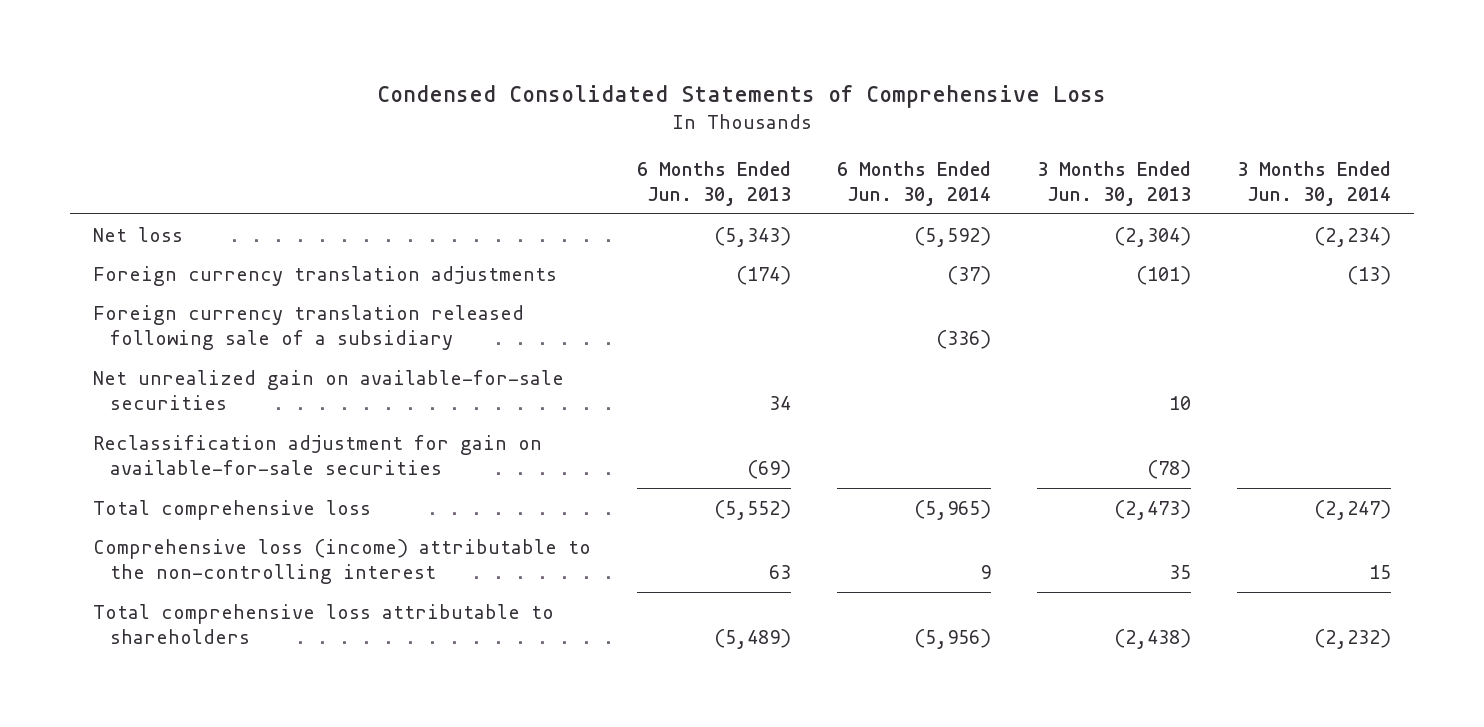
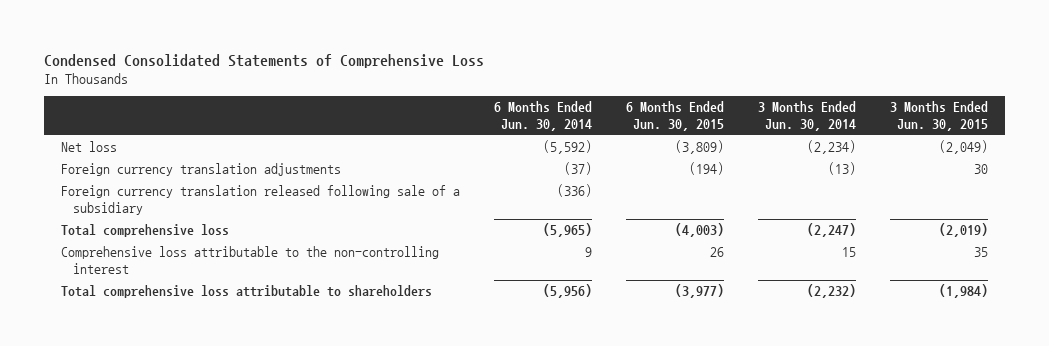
- | 6 Months Ended Jun. 30, 2013 | 6 Months Ended Jun. 30, 2014 | 3 Months Ended Jun. 30, 2013 | 3 Months Ended Jun. 30, 2014
+ | 6 Months Ended Jun. 30, 2014 | 6 Months Ended Jun. 30, 2015 | 3 Months Ended Jun. 30, 2014 | 3 Months Ended Jun. 30, 2015
- Net unrealized gain on available-for-sale securities | 34 | | 10 |
- Reclassification adjustment for gain on available-for-sale securities | (69) | | (78) |
- Comprehensive loss (income) attributable to the non-controlling interest | 63 | 9 | 35 | 15
+ Comprehensive loss attributable to the non-controlling interest | 9 | 26 | 15 | 35

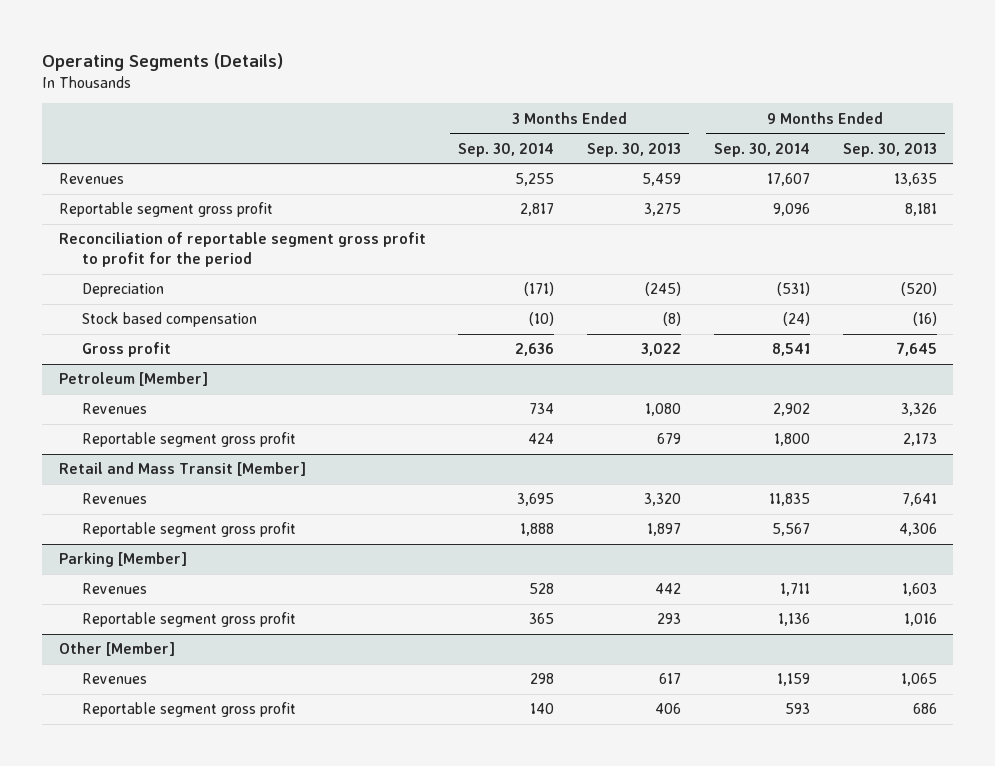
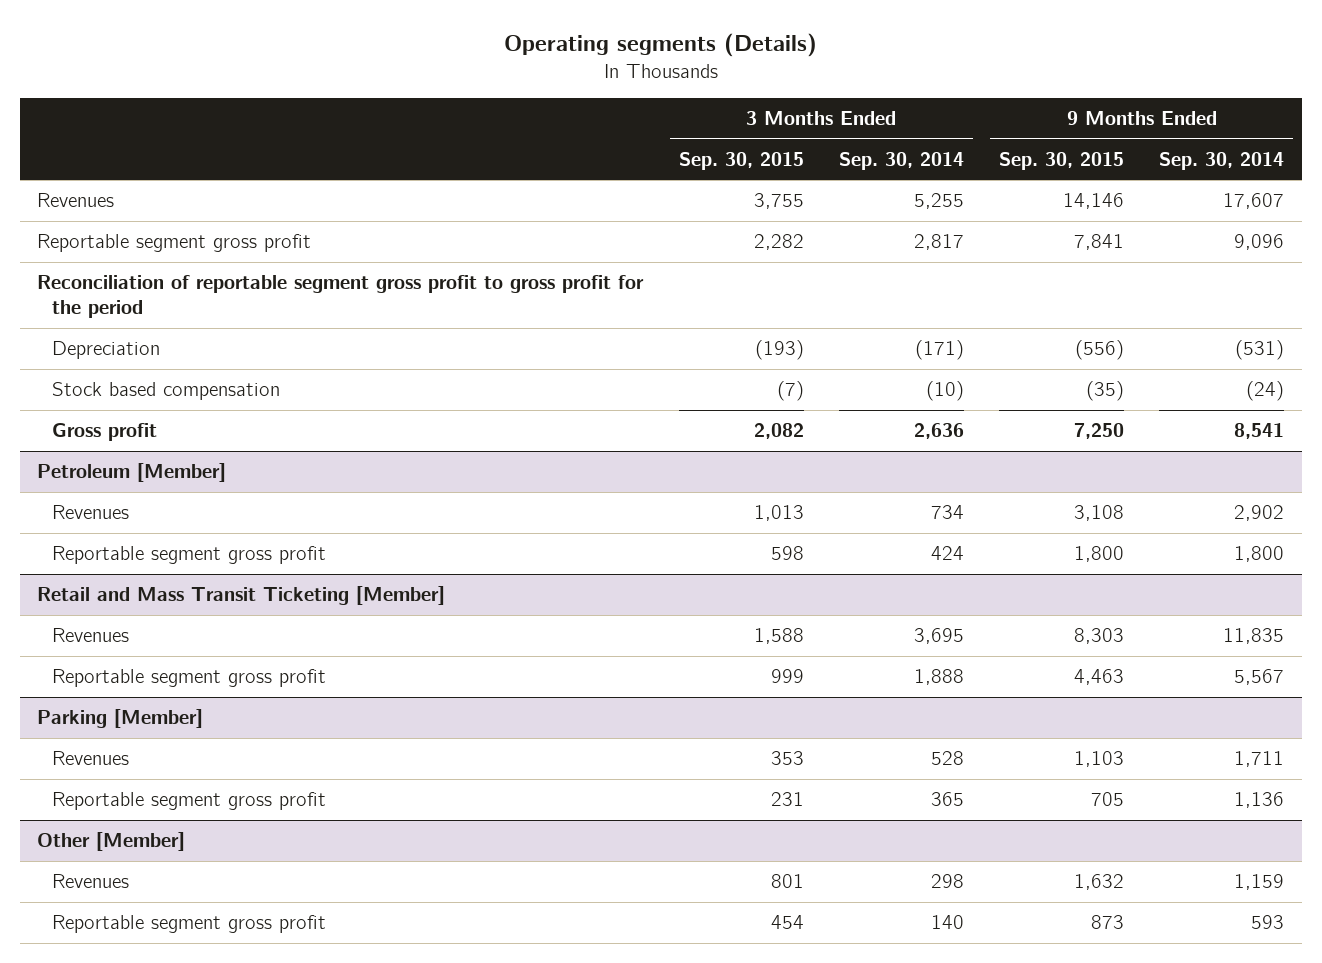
- Operating Segments (Details)
+ Operating segments (Details)
- | 3 Months Ended Sep. 30, 2014 | 3 Months Ended Sep. 30, 2013 | 9 Months Ended Sep. 30, 2014 | 9 Months Ended Sep. 30, 2013
+ | 3 Months Ended Sep. 30, 2015 | 3 Months Ended Sep. 30, 2014 | 9 Months Ended Sep. 30, 2015 | 9 Months Ended Sep. 30, 2014
- Reconciliation of reportable segment gross profit to profit for the period
+ Reconciliation of reportable segment gross profit to gross profit for the period
- Retail and Mass Transit [Member]
+ Retail and Mass Transit Ticketing [Member]

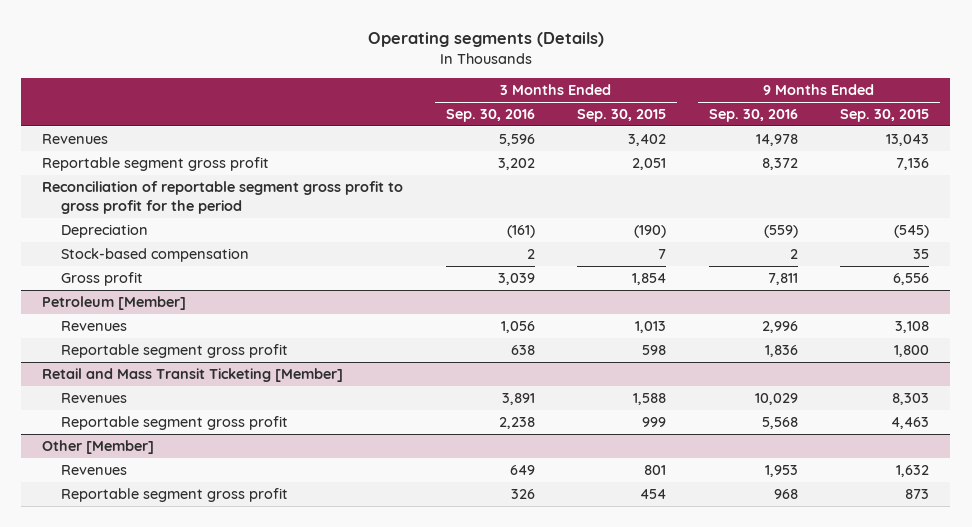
- | 3 Months Ended Sep. 30, 2015 | 3 Months Ended Sep. 30, 2014 | 9 Months Ended Sep. 30, 2015 | 9 Months Ended Sep. 30, 2014
+ | 3 Months Ended Sep. 30, 2016 | 3 Months Ended Sep. 30, 2015 | 9 Months Ended Sep. 30, 2016 | 9 Months Ended Sep. 30, 2015
- Revenues | 3,755 | 5,255 | 14,146 | 17,607
- Reportable segment gross profit | 2,282 | 2,817 | 7,841 | 9,096
+ Revenues | 5,596 | 3,402 | 14,978 | 13,043
+ Reportable segment gross profit | 3,202 | 2,051 | 8,372 | 7,136
- Depreciation | (193) | (171) | (556) | (531)
- Stock based compensation | (7) | (10) | (35) | (24)
- Gross profit | 2,082 | 2,636 | 7,250 | 8,541
+ Depreciation | (161) | (190) | (559) | (545)
+ Stock-based compensation | 2 | 7 | 2 | 35
+ Gross profit | 3,039 | 1,854 | 7,811 | 6,556
- Parking [Member]
- Revenues | 353 | 528 | 1,103 | 1,711
- Reportable segment gross profit | 231 | 365 | 705 | 1,136

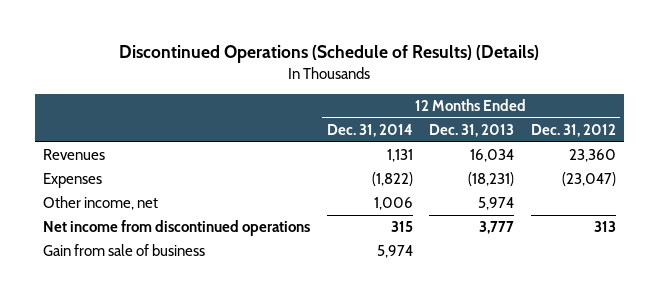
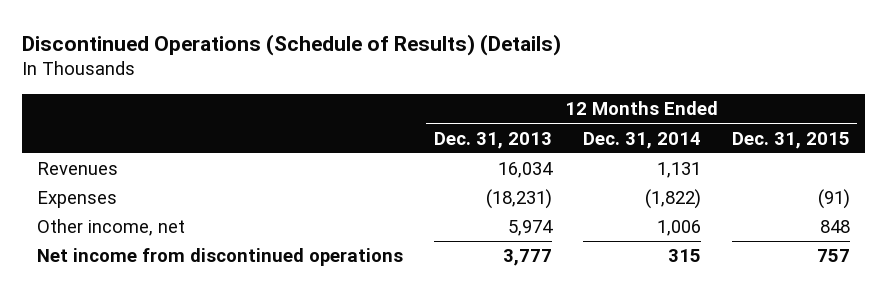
- | 12 Months Ended Dec. 31, 2014 | 12 Months Ended Dec. 31, 2013 | 12 Months Ended Dec. 31, 2012
+ | 12 Months Ended Dec. 31, 2013 | 12 Months Ended Dec. 31, 2014 | 12 Months Ended Dec. 31, 2015
- Gain from sale of business | 5,974 | |

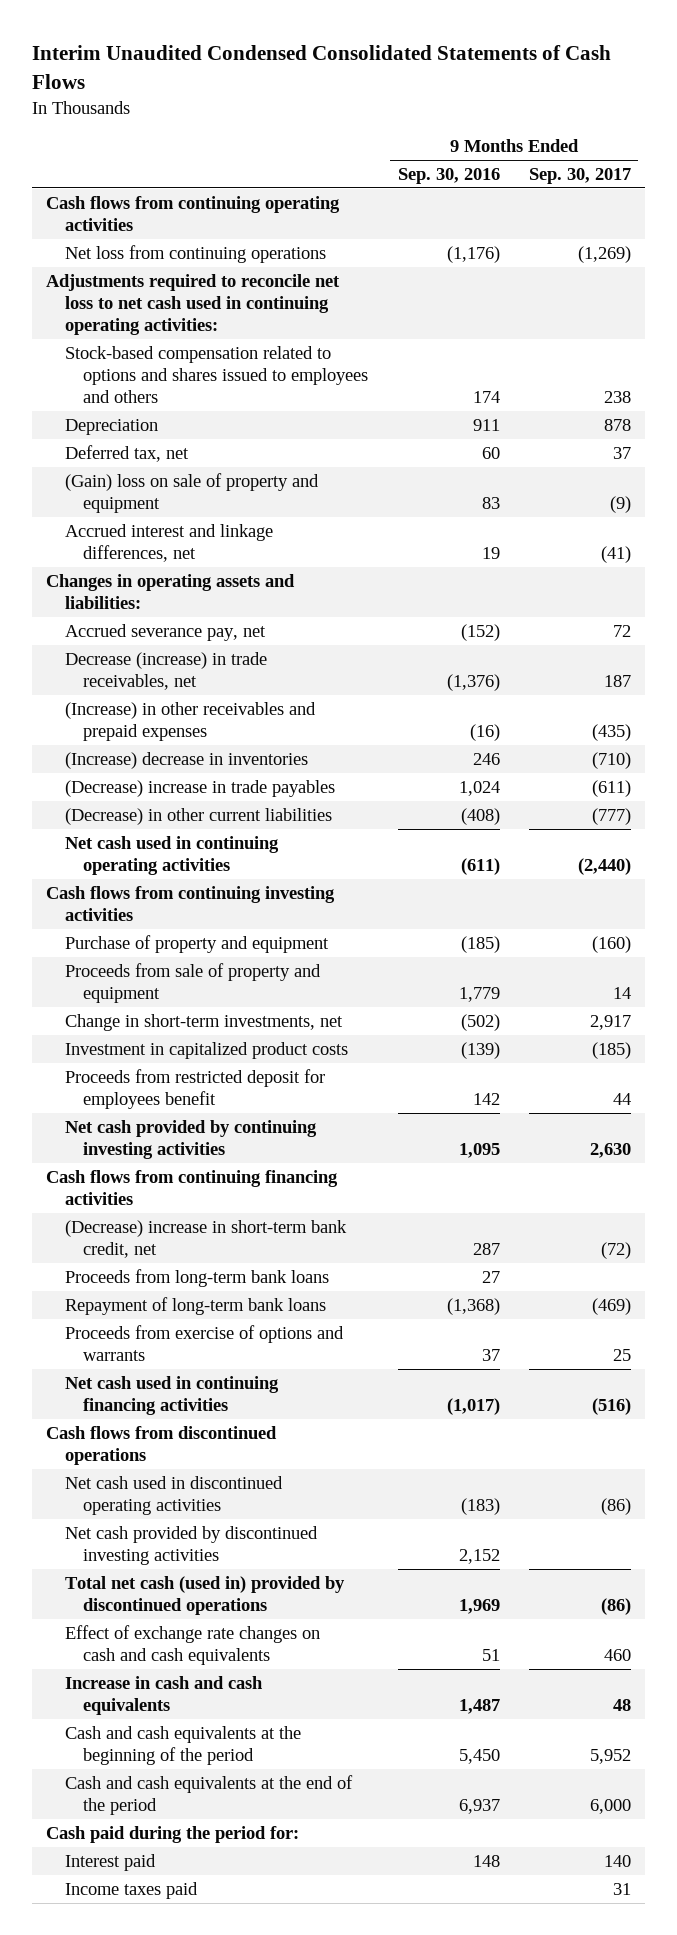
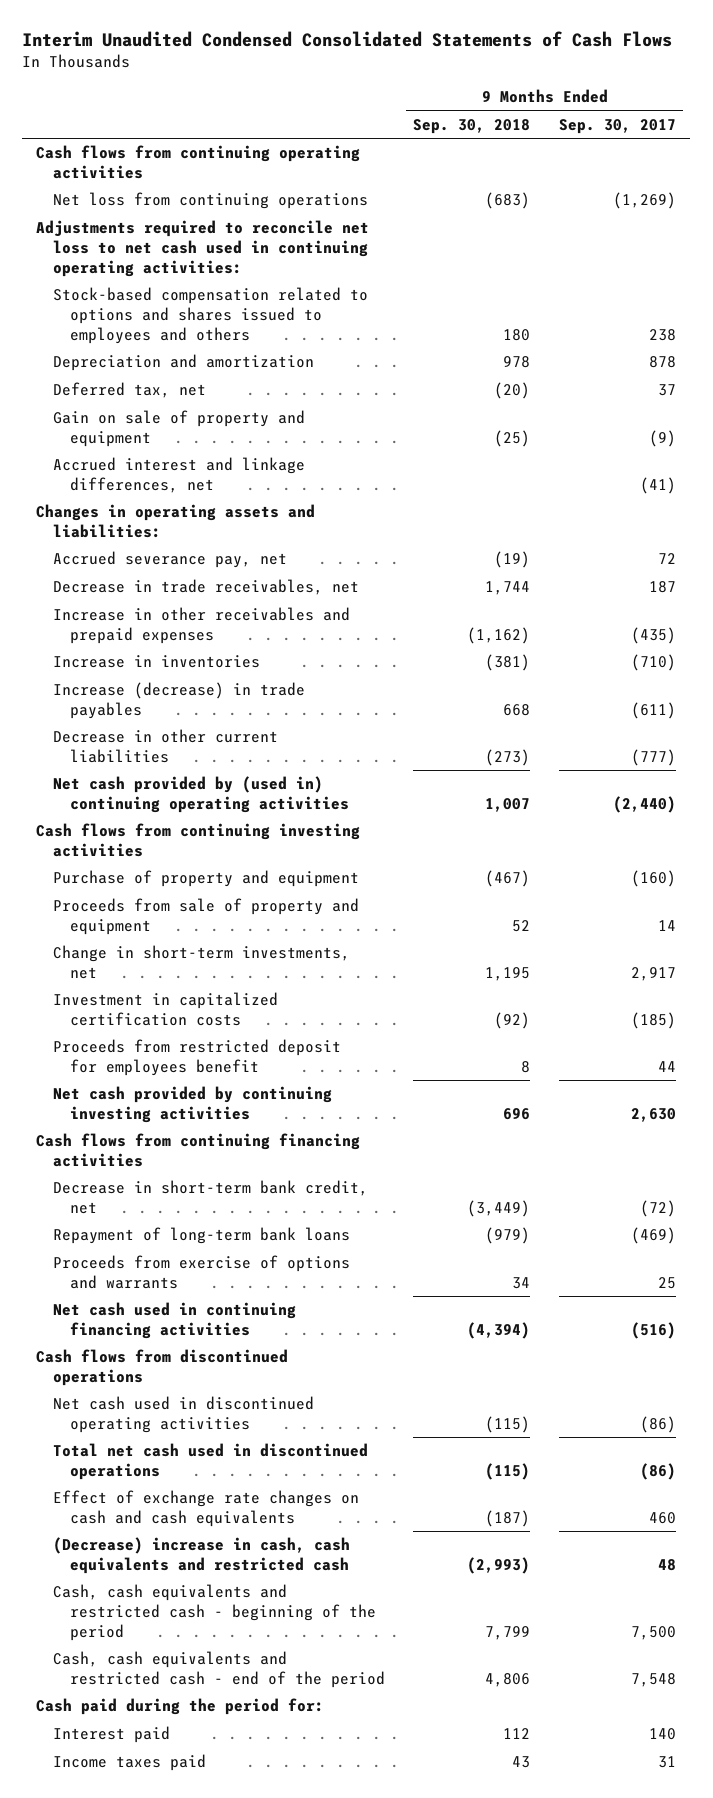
- | 9 Months Ended Sep. 30, 2016 | 9 Months Ended Sep. 30, 2017
+ | 9 Months Ended Sep. 30, 2018 | 9 Months Ended Sep. 30, 2017
- Depreciation | 911 | 878
+ Depreciation and amortization | 978 | 878
- (Gain) loss on sale of property and equipment | 83 | (9)
+ Gain on sale of property and equipment | (25) | (9)
- Decrease (increase) in trade receivables, net | (1,376) | 187
- (Increase) in other receivables and prepaid expenses | (16) | (435)
- (Increase) decrease in inventories | 246 | (710)
- (Decrease) increase in trade payables | 1,024 | (611)
- (Decrease) in other current liabilities | (408) | (777)
- Net cash used in continuing operating activities | (611) | (2,440)
+ Decrease in trade receivables, net | 1,744 | 187
+ Increase in other receivables and prepaid expenses | (1,162) | (435)
+ Increase in inventories | (381) | (710)
+ Increase (decrease) in trade payables | 668 | (611)
+ Decrease in other current liabilities | (273) | (777)
+ Net cash provided by (used in) continuing operating activities | 1,007 | (2,440)
- Investment in capitalized product costs | (139) | (185)
+ Investment in capitalized certification costs | (92) | (185)
- (Decrease) increase in short-term bank credit, net | 287 | (72)
- Proceeds from long-term bank loans | 27 |
+ Decrease in short-term bank credit, net | (3,449) | (72)
- Net cash provided by discontinued investing activities | 2,152 |
- Total net cash (used in) provided by discontinued operations | 1,969 | (86)
+ Total net cash used in discontinued operations | (115) | (86)
- Increase in cash and cash equivalents | 1,487 | 48
- Cash and cash equivalents at the beginning of the period | 5,450 | 5,952
- Cash and cash equivalents at the end of the period | 6,937 | 6,000
+ (Decrease) increase in cash, cash equivalents and restricted cash | (2,993) | 48
+ Cash, cash equivalents and restricted cash - beginning of the period | 7,799 | 7,500
+ Cash, cash equivalents and restricted cash - end of the period | 4,806 | 7,548

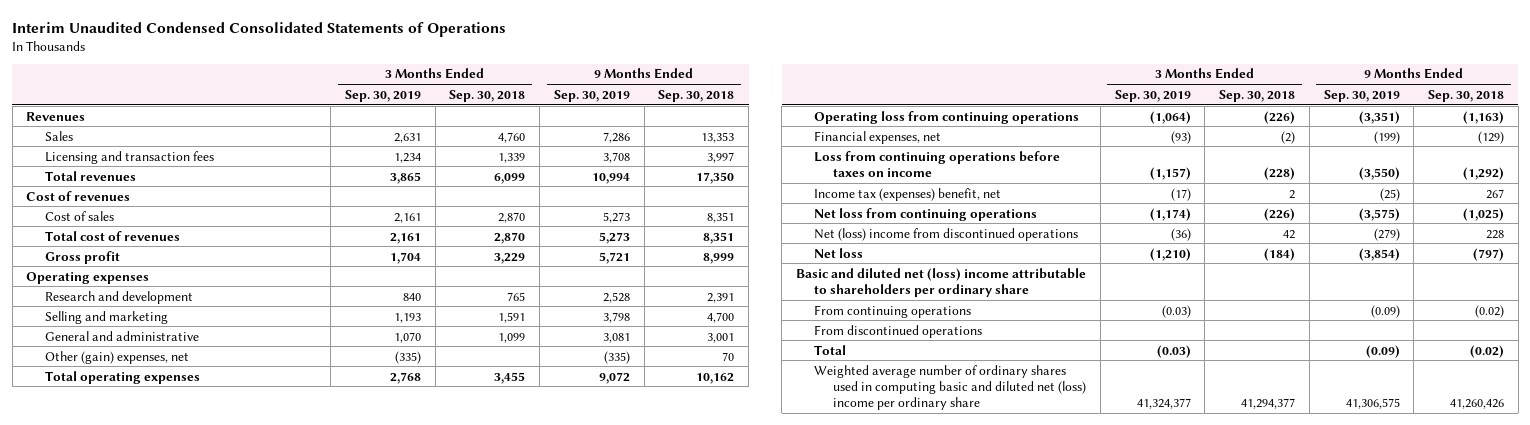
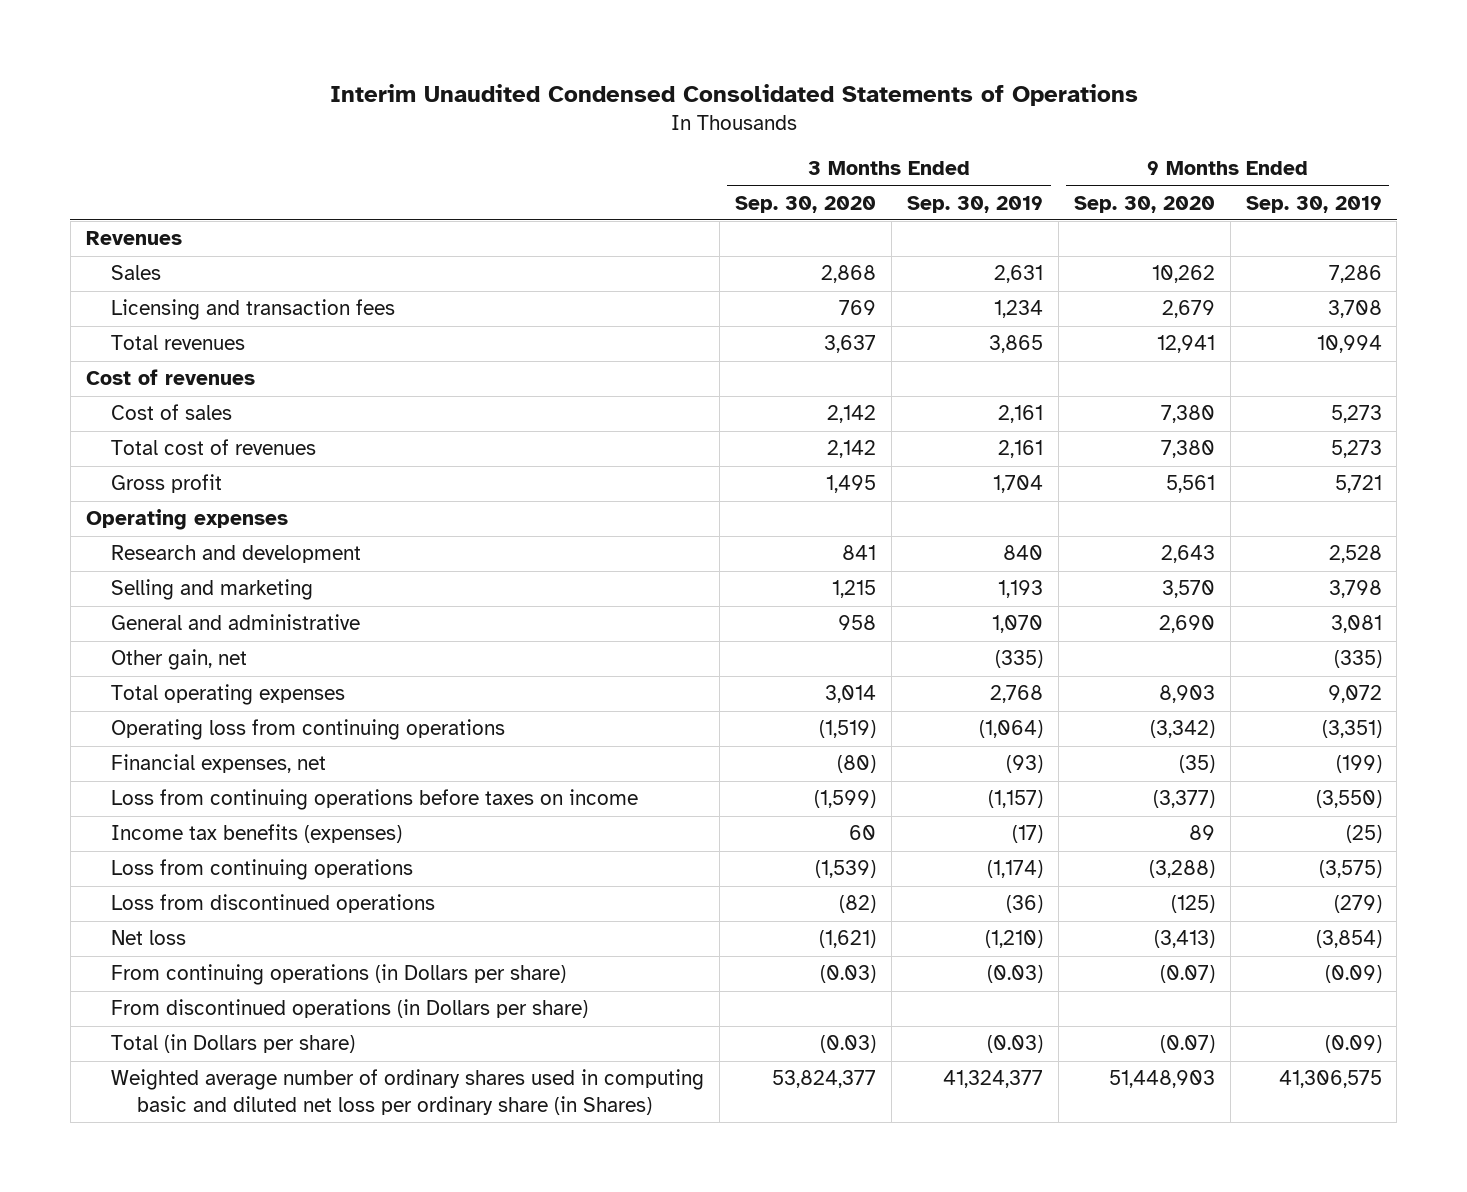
- | 3 Months Ended Sep. 30, 2019 | 3 Months Ended Sep. 30, 2018 | 9 Months Ended Sep. 30, 2019 | 9 Months Ended Sep. 30, 2018
+ | 3 Months Ended Sep. 30, 2020 | 3 Months Ended Sep. 30, 2019 | 9 Months Ended Sep. 30, 2020 | 9 Months Ended Sep. 30, 2019
- Other (gain) expenses, net | (335) | | (335) | 70
+ Other gain, net | | (335) | | (335)
- Income tax (expenses) benefit, net | (17) | 2 | (25) | 267
- Net loss from continuing operations | (1,174) | (226) | (3,575) | (1,025)
- Net (loss) income from discontinued operations | (36) | 42 | (279) | 228
+ Income tax benefits (expenses) | 60 | (17) | 89 | (25)
+ Loss from continuing operations | (1,539) | (1,174) | (3,288) | (3,575)
+ Loss from discontinued operations | (82) | (36) | (125) | (279)
- Basic and diluted net (loss) income attributable to shareholders per ordinary share
- From continuing operations | (0.03) | | (0.09) | (0.02)
- From discontinued operations
- Total | (0.03) | | (0.09) | (0.02)
- Weighted average number of ordinary shares used in computing basic and diluted net (loss) income per ordinary share | 41,324,377 | 41,294,377 | 41,306,575 | 41,260,426
+ From continuing operations (in Dollars per share) | (0.03) | (0.03) | (0.07) | (0.09)
+ From discontinued operations (in Dollars per share)
+ Total (in Dollars per share) | (0.03) | (0.03) | (0.07) | (0.09)
+ Weighted average number of ordinary shares used in computing basic and diluted net loss per ordinary share (in Shares) | 53,824,377 | 41,324,377 | 51,448,903 | 41,306,575

